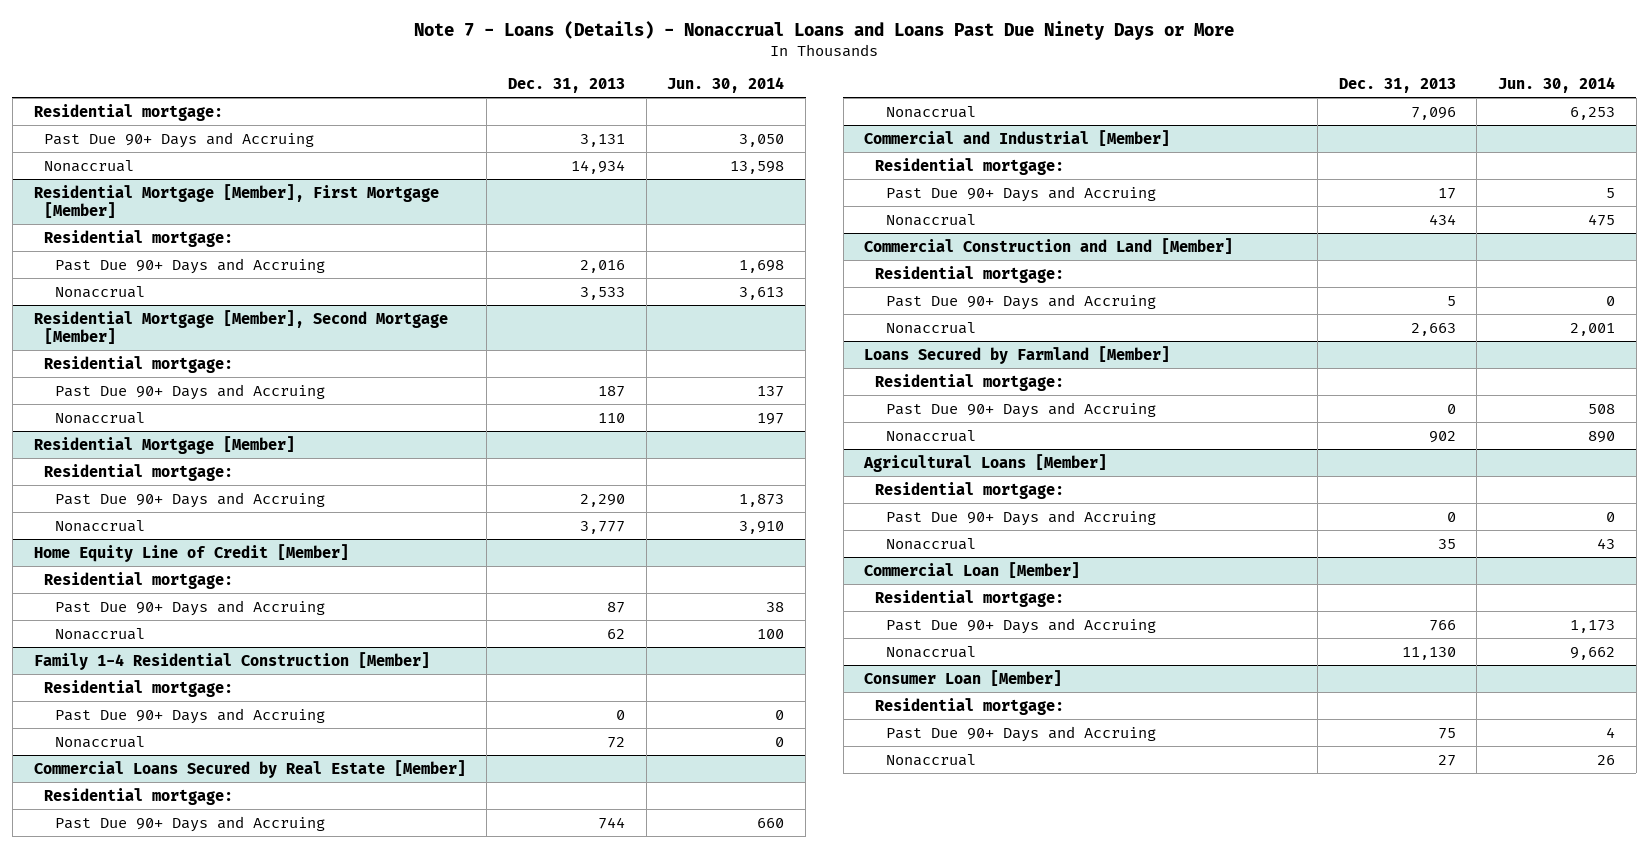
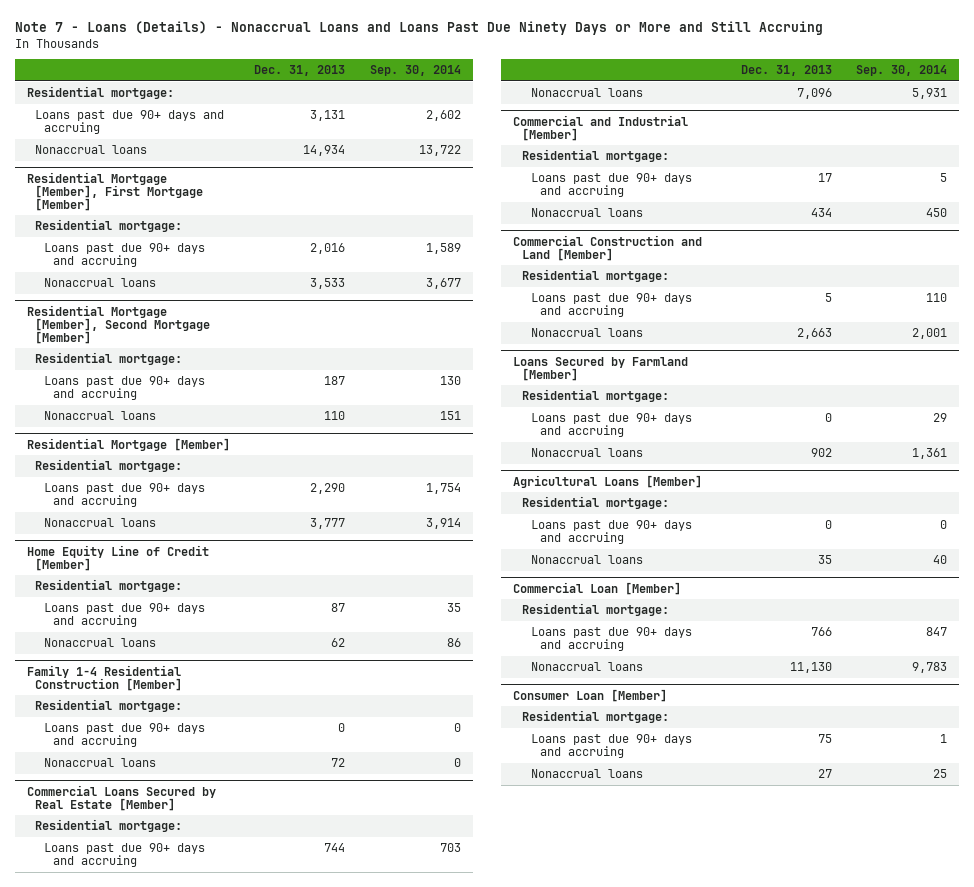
- Note 7 - Loans (Details) - Nonaccrual Loans and Loans Past Due Ninety Days or More
+ Note 7 - Loans (Details) - Nonaccrual Loans and Loans Past Due Ninety Days or More and Still Accruing
- | Dec. 31, 2013 | Jun. 30, 2014
+ | Dec. 31, 2013 | Sep. 30, 2014
- Past Due 90+ Days and Accruing | 3,131 | 3,050
- Nonaccrual | 14,934 | 13,598
+ Loans past due 90+ days and accruing | 3,131 | 2,602
+ Nonaccrual loans | 14,934 | 13,722
@ Residential Mortgage [Member], First Mortgage [Member]
- Past Due 90+ Days and Accruing | 2,016 | 1,698
- Nonaccrual | 3,533 | 3,613
+ Loans past due 90+ days and accruing | 2,016 | 1,589
+ Nonaccrual loans | 3,533 | 3,677
@ Residential Mortgage [Member], Second Mortgage [Member]
- Past Due 90+ Days and Accruing | 187 | 137
- Nonaccrual | 110 | 197
+ Loans past due 90+ days and accruing | 187 | 130
+ Nonaccrual loans | 110 | 151
@ Residential Mortgage [Member]
- Past Due 90+ Days and Accruing | 2,290 | 1,873
- Nonaccrual | 3,777 | 3,910
+ Loans past due 90+ days and accruing | 2,290 | 1,754
+ Nonaccrual loans | 3,777 | 3,914
@ Home Equity Line of Credit [Member]
- Past Due 90+ Days and Accruing | 87 | 38
- Nonaccrual | 62 | 100
+ Loans past due 90+ days and accruing | 87 | 35
+ Nonaccrual loans | 62 | 86
@ Family 1-4 Residential Construction [Member]
- Past Due 90+ Days and Accruing | 0 | 0
- Nonaccrual | 72 | 0
+ Loans past due 90+ days and accruing | 0 | 0
+ Nonaccrual loans | 72 | 0
@ Commercial Loans Secured by Real Estate [Member]
- Past Due 90+ Days and Accruing | 744 | 660
- Nonaccrual | 7,096 | 6,253
+ Loans past due 90+ days and accruing | 744 | 703
+ Nonaccrual loans | 7,096 | 5,931
@ Commercial and Industrial [Member]
- Past Due 90+ Days and Accruing | 17 | 5
- Nonaccrual | 434 | 475
+ Loans past due 90+ days and accruing | 17 | 5
+ Nonaccrual loans | 434 | 450
@ Commercial Construction and Land [Member]
- Past Due 90+ Days and Accruing | 5 | 0
- Nonaccrual | 2,663 | 2,001
+ Loans past due 90+ days and accruing | 5 | 110
+ Nonaccrual loans | 2,663 | 2,001
@ Loans Secured by Farmland [Member]
- Past Due 90+ Days and Accruing | 0 | 508
- Nonaccrual | 902 | 890
+ Loans past due 90+ days and accruing | 0 | 29
+ Nonaccrual loans | 902 | 1,361
@ Agricultural Loans [Member]
- Past Due 90+ Days and Accruing | 0 | 0
- Nonaccrual | 35 | 43
+ Loans past due 90+ days and accruing | 0 | 0
+ Nonaccrual loans | 35 | 40
@ Commercial Loan [Member]
- Past Due 90+ Days and Accruing | 766 | 1,173
- Nonaccrual | 11,130 | 9,662
+ Loans past due 90+ days and accruing | 766 | 847
+ Nonaccrual loans | 11,130 | 9,783
@ Consumer Loan [Member]
- Past Due 90+ Days and Accruing | 75 | 4
- Nonaccrual | 27 | 26
+ Loans past due 90+ days and accruing | 75 | 1
+ Nonaccrual loans | 27 | 25

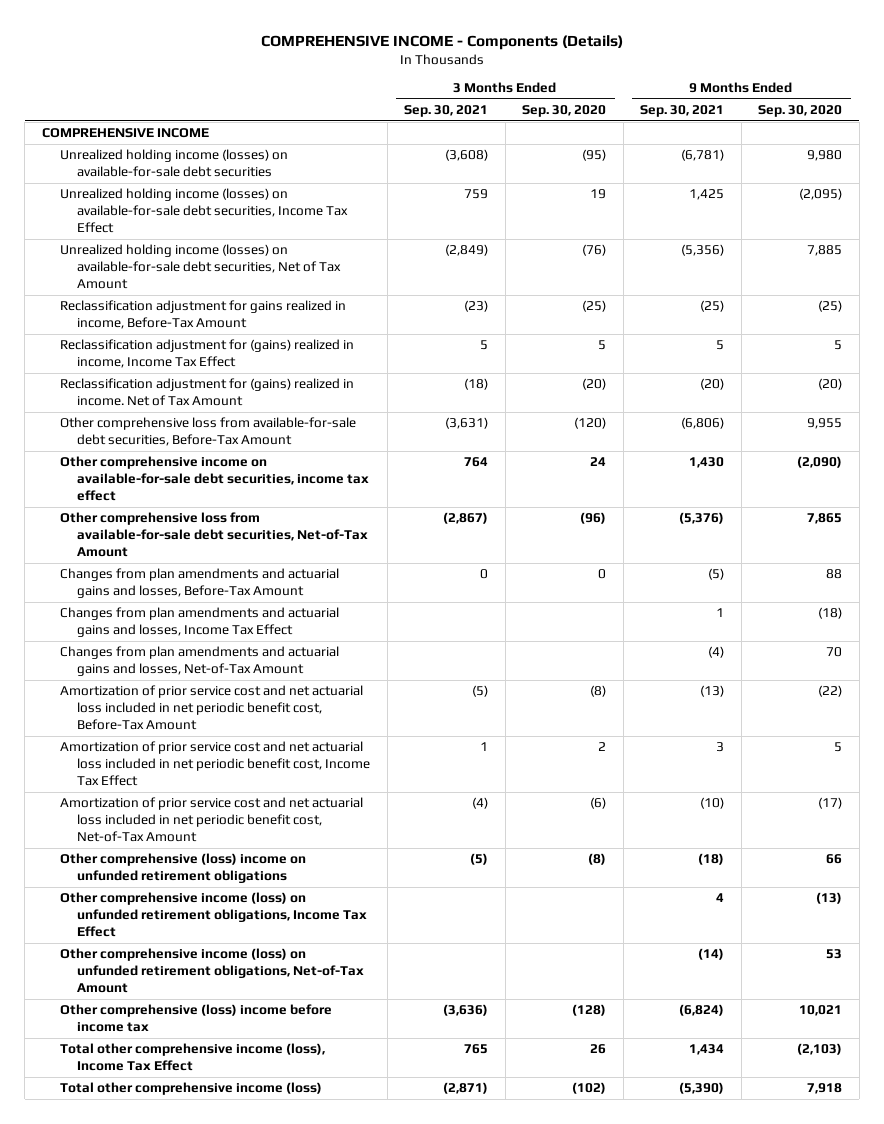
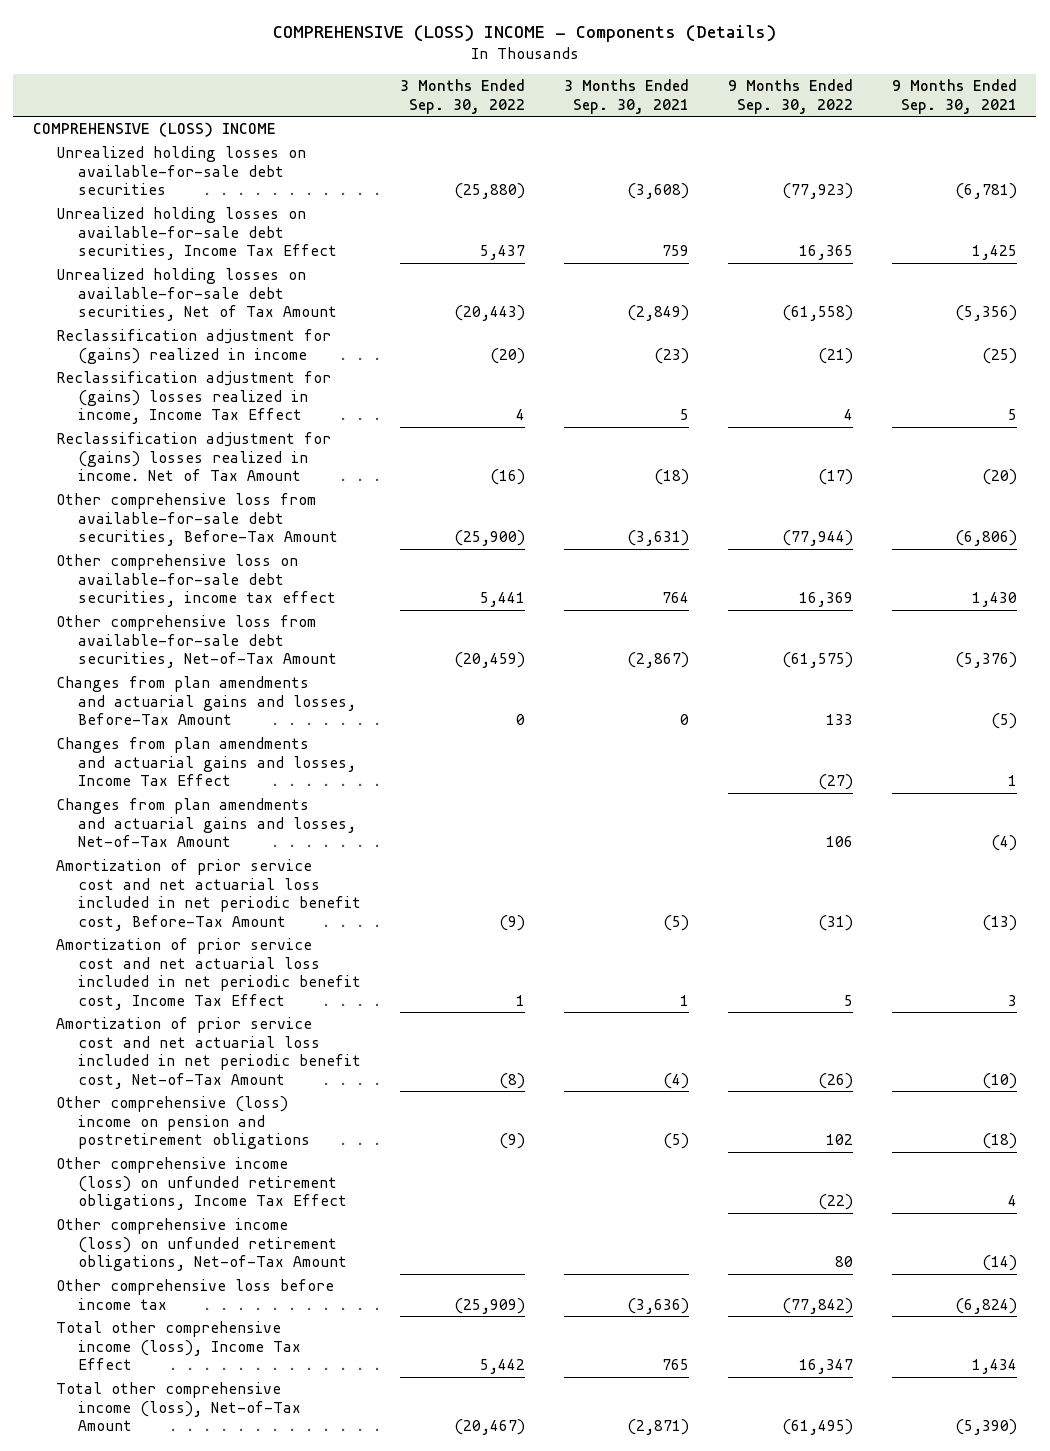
- COMPREHENSIVE INCOME - Components (Details)
+ COMPREHENSIVE (LOSS) INCOME - Components (Details)
- | 3 Months Ended Sep. 30, 2021 | 3 Months Ended Sep. 30, 2020 | 9 Months Ended Sep. 30, 2021 | 9 Months Ended Sep. 30, 2020
+ | 3 Months Ended Sep. 30, 2022 | 3 Months Ended Sep. 30, 2021 | 9 Months Ended Sep. 30, 2022 | 9 Months Ended Sep. 30, 2021
- COMPREHENSIVE INCOME
- Unrealized holding income (losses) on available-for-sale debt securities | (3,608) | (95) | (6,781) | 9,980
- Unrealized holding income (losses) on available-for-sale debt securities, Income Tax Effect | 759 | 19 | 1,425 | (2,095)
- Unrealized holding income (losses) on available-for-sale debt securities, Net of Tax Amount | (2,849) | (76) | (5,356) | 7,885
- Reclassification adjustment for gains realized in income, Before-Tax Amount | (23) | (25) | (25) | (25)
- Reclassification adjustment for (gains) realized in income, Income Tax Effect | 5 | 5 | 5 | 5
- Reclassification adjustment for (gains) realized in income. Net of Tax Amount | (18) | (20) | (20) | (20)
+ COMPREHENSIVE (LOSS) INCOME
+ Unrealized holding losses on available-for-sale debt securities | (25,880) | (3,608) | (77,923) | (6,781)
+ Unrealized holding losses on available-for-sale debt securities, Income Tax Effect | 5,437 | 759 | 16,365 | 1,425
+ Unrealized holding losses on available-for-sale debt securities, Net of Tax Amount | (20,443) | (2,849) | (61,558) | (5,356)
+ Reclassification adjustment for (gains) realized in income | (20) | (23) | (21) | (25)
+ Reclassification adjustment for (gains) losses realized in income, Income Tax Effect | 4 | 5 | 4 | 5
+ Reclassification adjustment for (gains) losses realized in income. Net of Tax Amount | (16) | (18) | (17) | (20)
- Other comprehensive income on available-for-sale debt securities, income tax effect | 764 | 24 | 1,430 | (2,090)
+ Other comprehensive loss on available-for-sale debt securities, income tax effect | 5,441 | 764 | 16,369 | 1,430
- Other comprehensive (loss) income on unfunded retirement obligations | (5) | (8) | (18) | 66
+ Other comprehensive (loss) income on pension and postretirement obligations | (9) | (5) | 102 | (18)
- Other comprehensive (loss) income before income tax | (3,636) | (128) | (6,824) | 10,021
+ Other comprehensive loss before income tax | (25,909) | (3,636) | (77,842) | (6,824)
- Total other comprehensive income (loss) | (2,871) | (102) | (5,390) | 7,918
+ Total other comprehensive income (loss), Net-of-Tax Amount | (20,467) | (2,871) | (61,495) | (5,390)

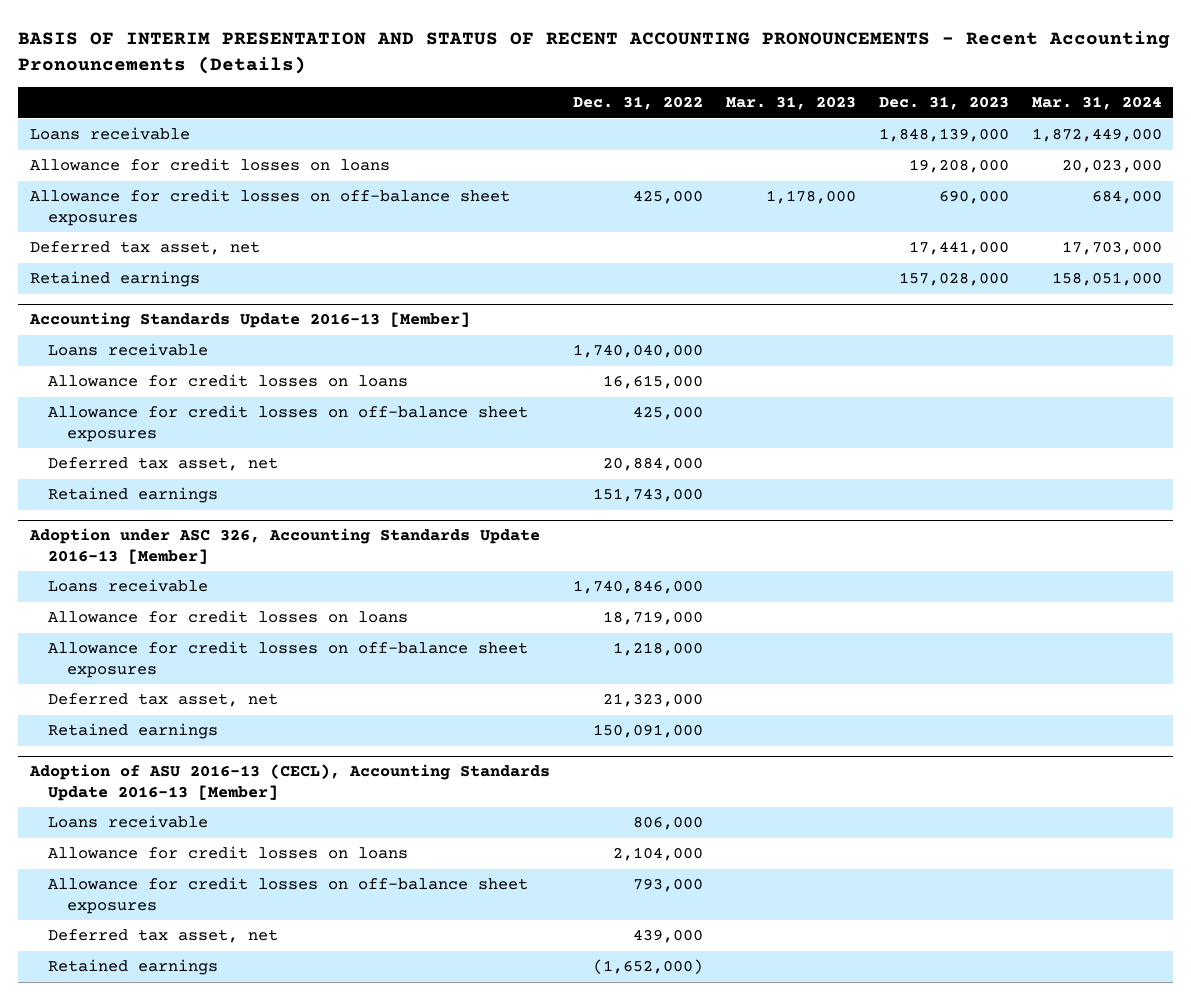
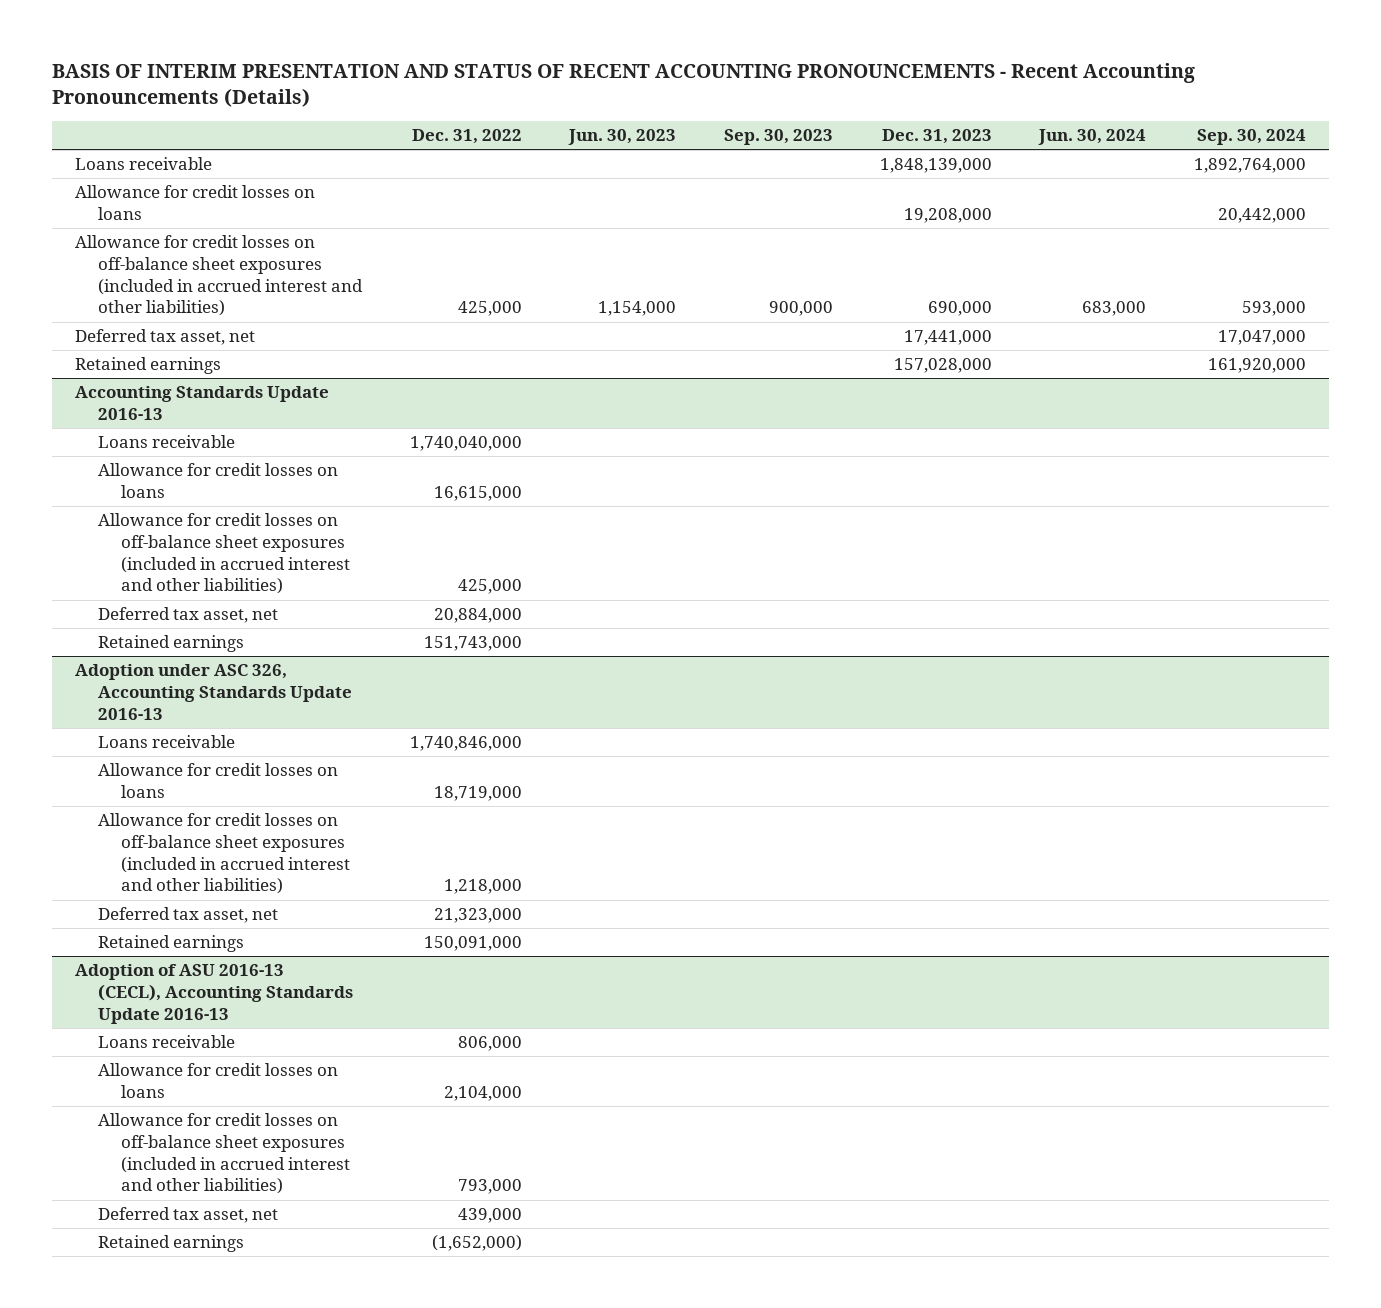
- | Dec. 31, 2022 | Mar. 31, 2023 | Dec. 31, 2023 | Mar. 31, 2024
+ | Dec. 31, 2022 | Jun. 30, 2023 | Sep. 30, 2023 | Dec. 31, 2023 | Jun. 30, 2024 | Sep. 30, 2024
- Allowance for credit losses on off-balance sheet exposures | 425,000 | 1,178,000 | 690,000 | 684,000
+ Allowance for credit losses on off-balance sheet exposures (included in accrued interest and other liabilities) | 425,000 | 1,154,000 | 900,000 | 690,000 | 683,000 | 593,000
- Accounting Standards Update 2016-13 [Member]
+ Accounting Standards Update 2016-13
- Allowance for credit losses on off-balance sheet exposures | 425,000 | | |
+ Allowance for credit losses on off-balance sheet exposures (included in accrued interest and other liabilities) | 425,000 | | | | |
- Adoption under ASC 326, Accounting Standards Update 2016-13 [Member]
+ Adoption under ASC 326, Accounting Standards Update 2016-13
- Allowance for credit losses on off-balance sheet exposures | 1,218,000 | | |
+ Allowance for credit losses on off-balance sheet exposures (included in accrued interest and other liabilities) | 1,218,000 | | | | |
- Adoption of ASU 2016-13 (CECL), Accounting Standards Update 2016-13 [Member]
+ Adoption of ASU 2016-13 (CECL), Accounting Standards Update 2016-13
- Allowance for credit losses on off-balance sheet exposures | 793,000 | | |
+ Allowance for credit losses on off-balance sheet exposures (included in accrued interest and other liabilities) | 793,000 | | | | |

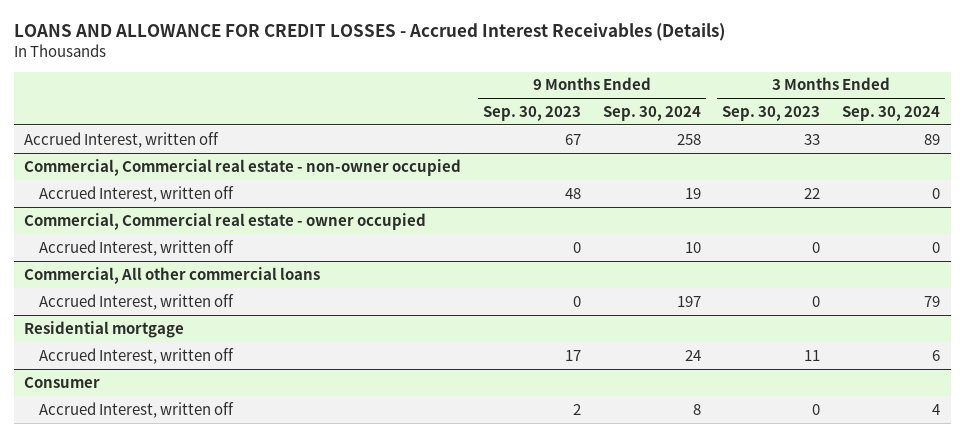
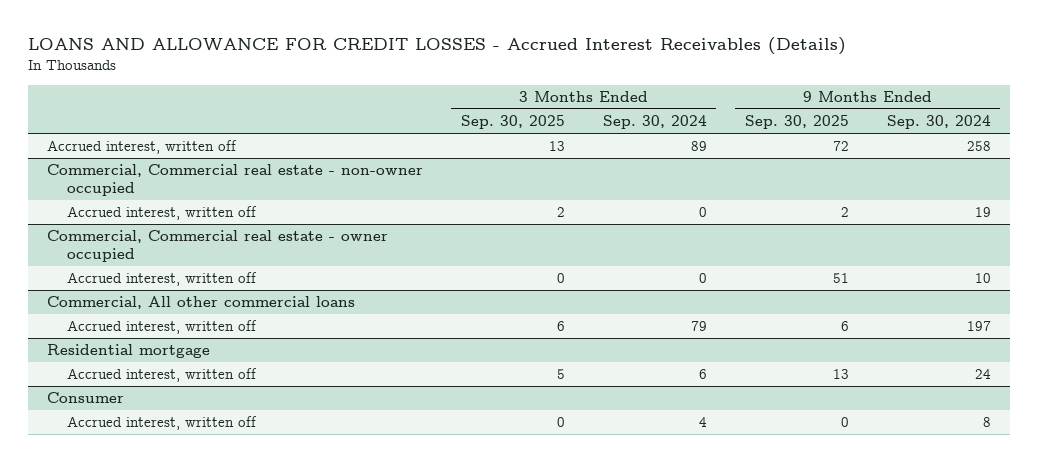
- | 9 Months Ended Sep. 30, 2023 | 9 Months Ended Sep. 30, 2024 | 3 Months Ended Sep. 30, 2023 | 3 Months Ended Sep. 30, 2024
+ | 3 Months Ended Sep. 30, 2025 | 3 Months Ended Sep. 30, 2024 | 9 Months Ended Sep. 30, 2025 | 9 Months Ended Sep. 30, 2024
- Accrued Interest, written off | 67 | 258 | 33 | 89
+ Accrued interest, written off | 13 | 89 | 72 | 258
@ Commercial, Commercial real estate - non-owner occupied
- Accrued Interest, written off | 48 | 19 | 22 | 0
+ Accrued interest, written off | 2 | 0 | 2 | 19
@ Commercial, Commercial real estate - owner occupied
- Accrued Interest, written off | 0 | 10 | 0 | 0
+ Accrued interest, written off | 0 | 0 | 51 | 10
@ Commercial, All other commercial loans
- Accrued Interest, written off | 0 | 197 | 0 | 79
+ Accrued interest, written off | 6 | 79 | 6 | 197
@ Residential mortgage
- Accrued Interest, written off | 17 | 24 | 11 | 6
+ Accrued interest, written off | 5 | 6 | 13 | 24
@ Consumer
- Accrued Interest, written off | 2 | 8 | 0 | 4
+ Accrued interest, written off | 0 | 4 | 0 | 8

